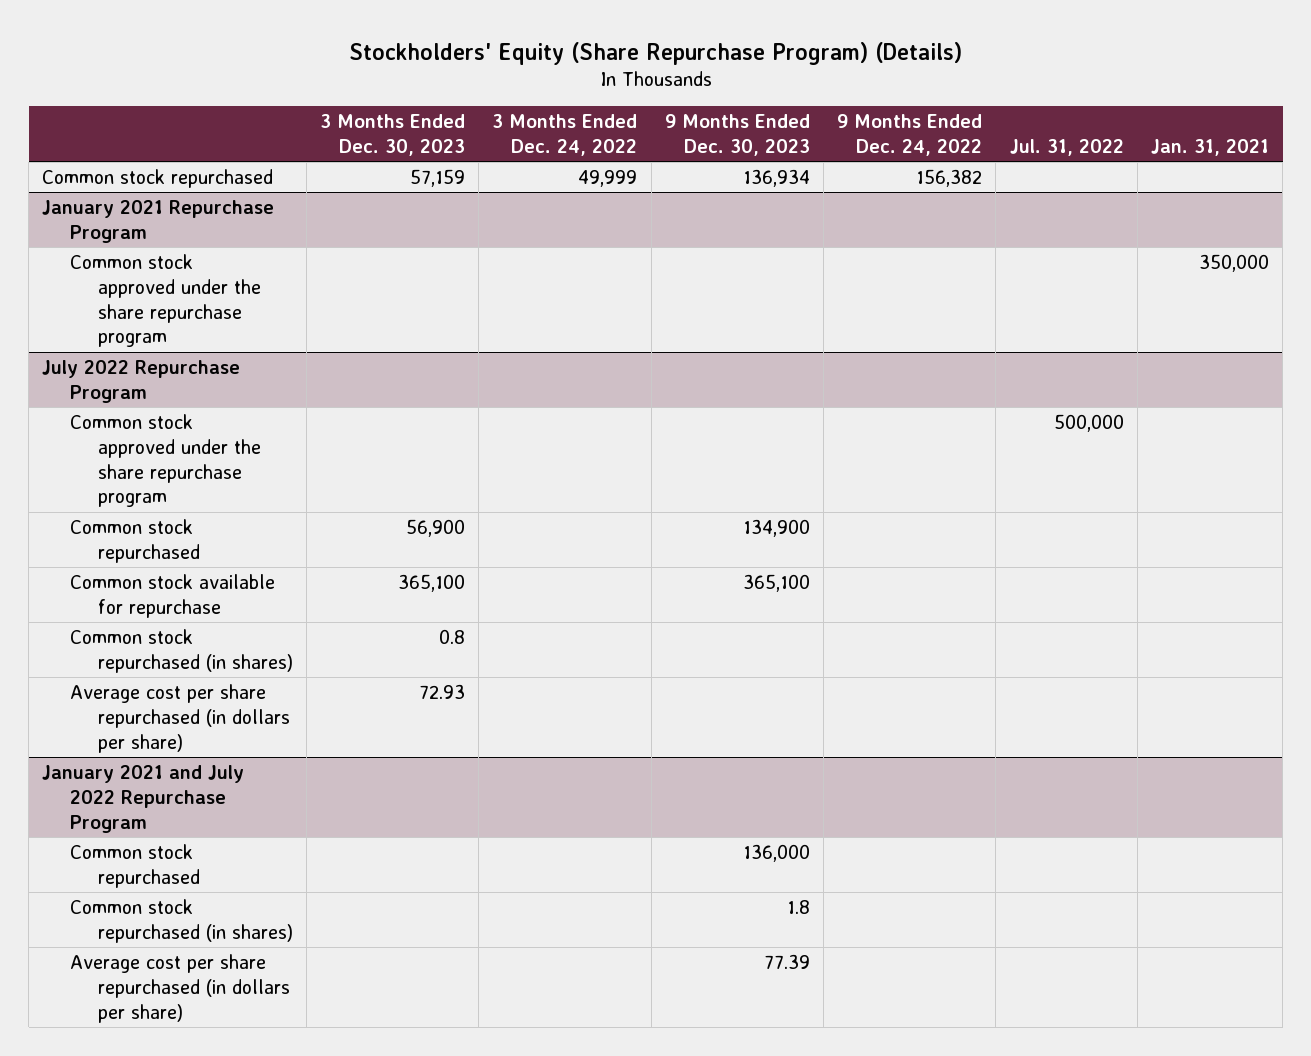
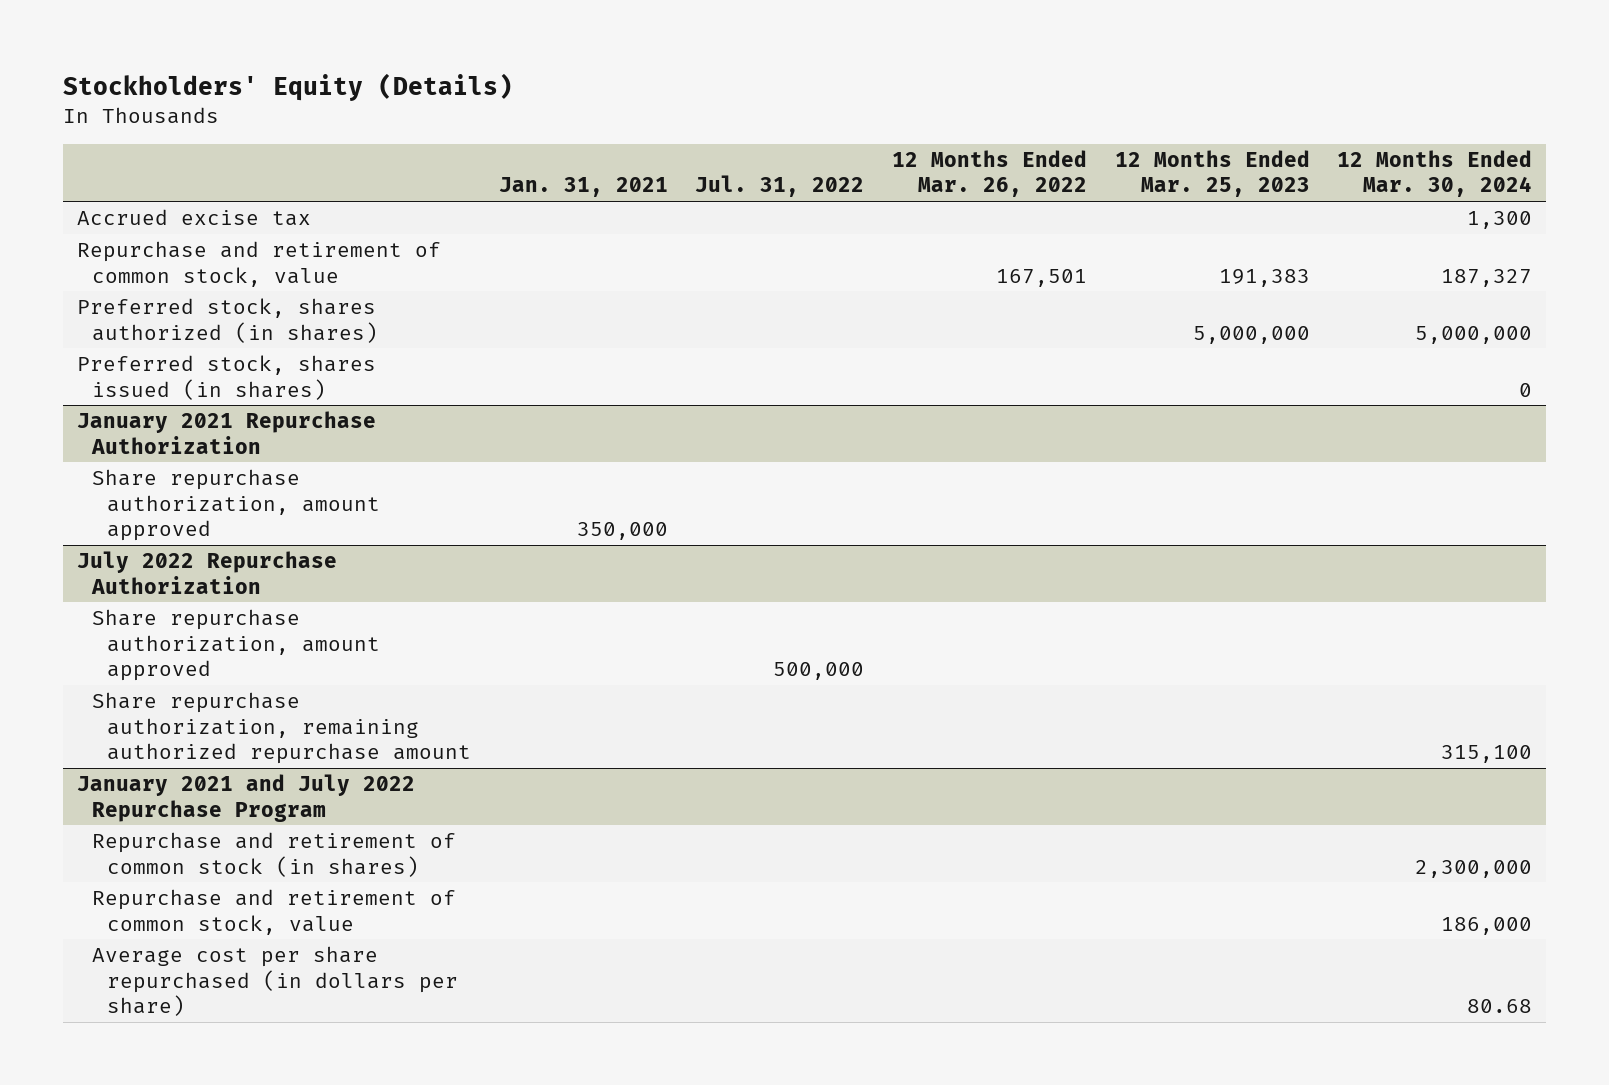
- Stockholders' Equity (Share Repurchase Program) (Details)
+ Stockholders' Equity (Details)
- | 3 Months Ended Dec. 30, 2023 | 3 Months Ended Dec. 24, 2022 | 9 Months Ended Dec. 30, 2023 | 9 Months Ended Dec. 24, 2022 | Jul. 31, 2022 | Jan. 31, 2021
+ | Jan. 31, 2021 | Jul. 31, 2022 | 12 Months Ended Mar. 26, 2022 | 12 Months Ended Mar. 25, 2023 | 12 Months Ended Mar. 30, 2024
- Common stock repurchased | 57,159 | 49,999 | 136,934 | 156,382 | |
- January 2021 Repurchase Program
- Common stock approved under the share repurchase program | | | | | | 350,000
- July 2022 Repurchase Program
- Common stock approved under the share repurchase program | | | | | 500,000 |
- Common stock repurchased | 56,900 | | 134,900 | | |
- Common stock available for repurchase | 365,100 | | 365,100 | | |
- Common stock repurchased (in shares) | 0.8 | | | | |
- Average cost per share repurchased (in dollars per share) | 72.93 | | | | |
+ Accrued excise tax | | | | | 1,300
+ Repurchase and retirement of common stock, value | | | 167,501 | 191,383 | 187,327
+ Preferred stock, shares authorized (in shares) | | | | 5,000,000 | 5,000,000
+ Preferred stock, shares issued (in shares) | | | | | 0
+ January 2021 Repurchase Authorization
+ Share repurchase authorization, amount approved | 350,000 | | | |
+ July 2022 Repurchase Authorization
+ Share repurchase authorization, amount approved | | 500,000 | | |
+ Share repurchase authorization, remaining authorized repurchase amount | | | | | 315,100
@ January 2021 and July 2022 Repurchase Program
- Common stock repurchased | | | 136,000 | | |
- Common stock repurchased (in shares) | | | 1.8 | | |
+ Repurchase and retirement of common stock (in shares) | | | | | 2,300,000
+ Repurchase and retirement of common stock, value | | | | | 186,000

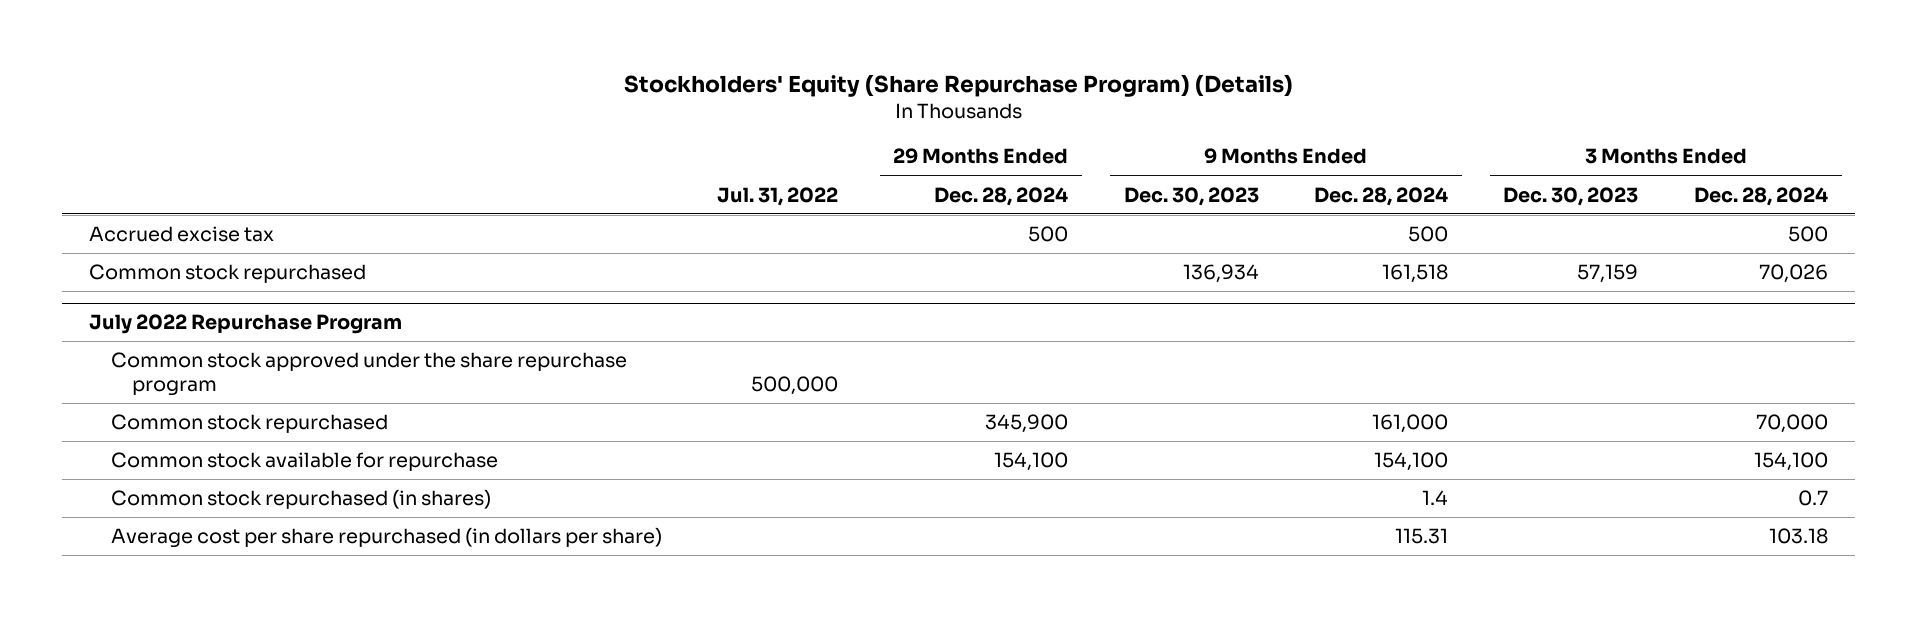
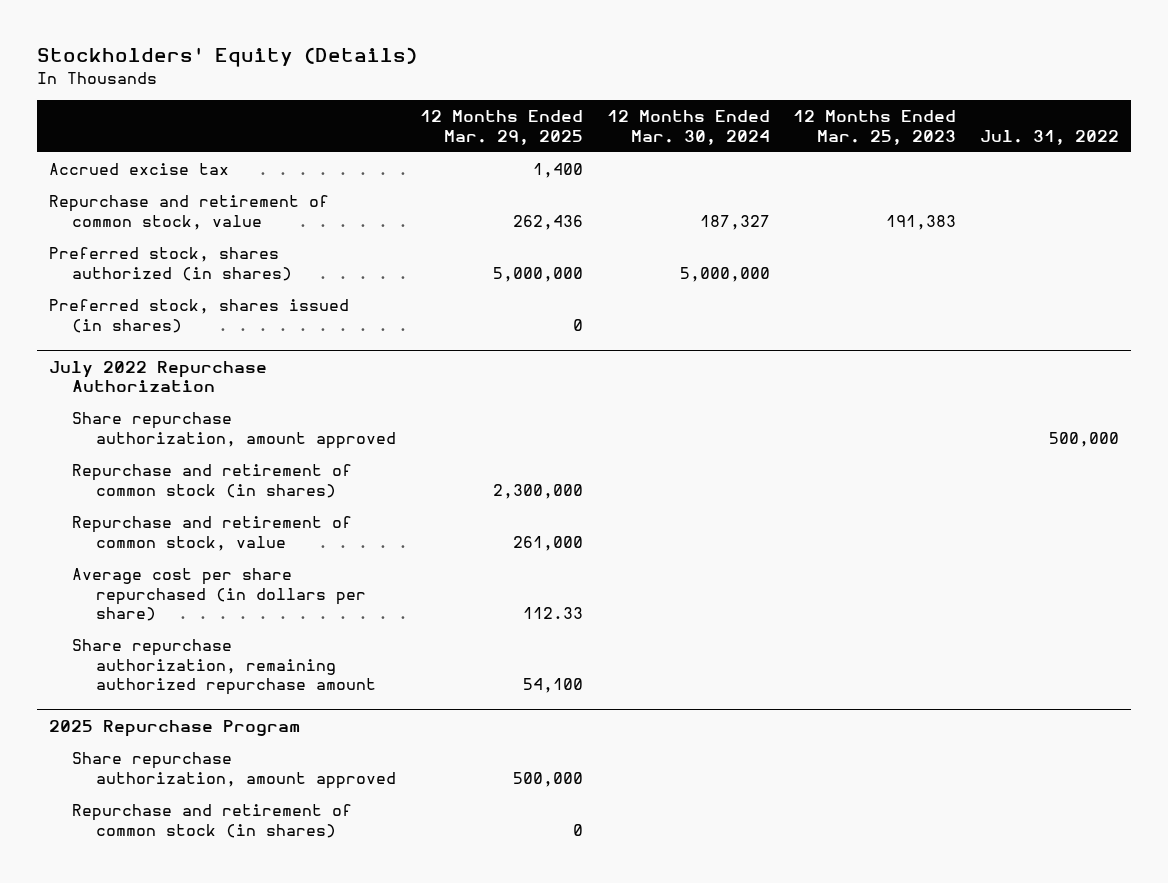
- Stockholders' Equity (Share Repurchase Program) (Details)
+ Stockholders' Equity (Details)
- | Jul. 31, 2022 | 29 Months Ended Dec. 28, 2024 | 9 Months Ended Dec. 30, 2023 | 9 Months Ended Dec. 28, 2024 | 3 Months Ended Dec. 30, 2023 | 3 Months Ended Dec. 28, 2024
+ | 12 Months Ended Mar. 29, 2025 | 12 Months Ended Mar. 30, 2024 | 12 Months Ended Mar. 25, 2023 | Jul. 31, 2022
- Common stock repurchased | | | 136,934 | 161,518 | 57,159 | 70,026
- July 2022 Repurchase Program
- Common stock approved under the share repurchase program | 500,000 | | | | |
- Common stock repurchased | | 345,900 | | 161,000 | | 70,000
- Common stock available for repurchase | | 154,100 | | 154,100 | | 154,100
- Common stock repurchased (in shares) | | | | 1.4 | | 0.7
+ Repurchase and retirement of common stock, value | 262,436 | 187,327 | 191,383 |
+ Preferred stock, shares authorized (in shares) | 5,000,000 | 5,000,000 | |
+ Preferred stock, shares issued (in shares) | 0 | | |
+ July 2022 Repurchase Authorization
+ Share repurchase authorization, amount approved | | | | 500,000
+ Repurchase and retirement of common stock (in shares) | 2,300,000 | | |
+ Repurchase and retirement of common stock, value | 261,000 | | |
+ Share repurchase authorization, remaining authorized repurchase amount | 54,100 | | |
+ 2025 Repurchase Program
+ Share repurchase authorization, amount approved | 500,000 | | |
+ Repurchase and retirement of common stock (in shares) | 0 | | |

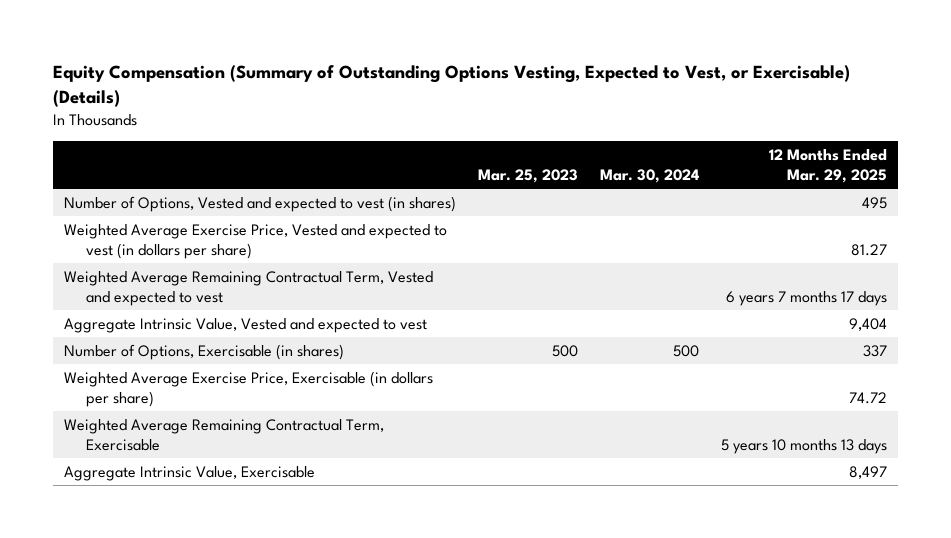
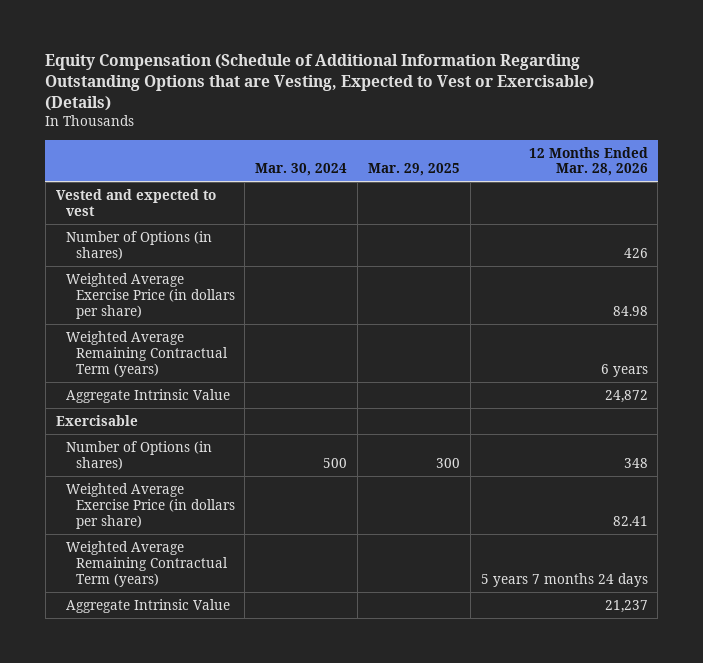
- Equity Compensation (Summary of Outstanding Options Vesting, Expected to Vest, or Exercisable) (Details)
+ Equity Compensation (Schedule of Additional Information Regarding Outstanding Options that are Vesting, Expected to Vest or Exercisable) (Details)
- | Mar. 25, 2023 | Mar. 30, 2024 | 12 Months Ended Mar. 29, 2025
+ | Mar. 30, 2024 | Mar. 29, 2025 | 12 Months Ended Mar. 28, 2026
- Number of Options, Vested and expected to vest (in shares) | | | 495
- Weighted Average Exercise Price, Vested and expected to vest (in dollars per share) | | | 81.27
- Weighted Average Remaining Contractual Term, Vested and expected to vest | | | 6 years 7 months 17 days
- Aggregate Intrinsic Value, Vested and expected to vest | | | 9,404
- Number of Options, Exercisable (in shares) | 500 | 500 | 337
- Weighted Average Exercise Price, Exercisable (in dollars per share) | | | 74.72
- Weighted Average Remaining Contractual Term, Exercisable | | | 5 years 10 months 13 days
- Aggregate Intrinsic Value, Exercisable | | | 8,497
+ Vested and expected to vest
+ Number of Options (in shares) | | | 426
+ Weighted Average Exercise Price (in dollars per share) | | | 84.98
+ Weighted Average Remaining Contractual Term (years) | | | 6 years
+ Aggregate Intrinsic Value | | | 24,872
+ Exercisable
+ Number of Options (in shares) | 500 | 300 | 348
+ Weighted Average Exercise Price (in dollars per share) | | | 82.41
+ Weighted Average Remaining Contractual Term (years) | | | 5 years 7 months 24 days
+ Aggregate Intrinsic Value | | | 21,237

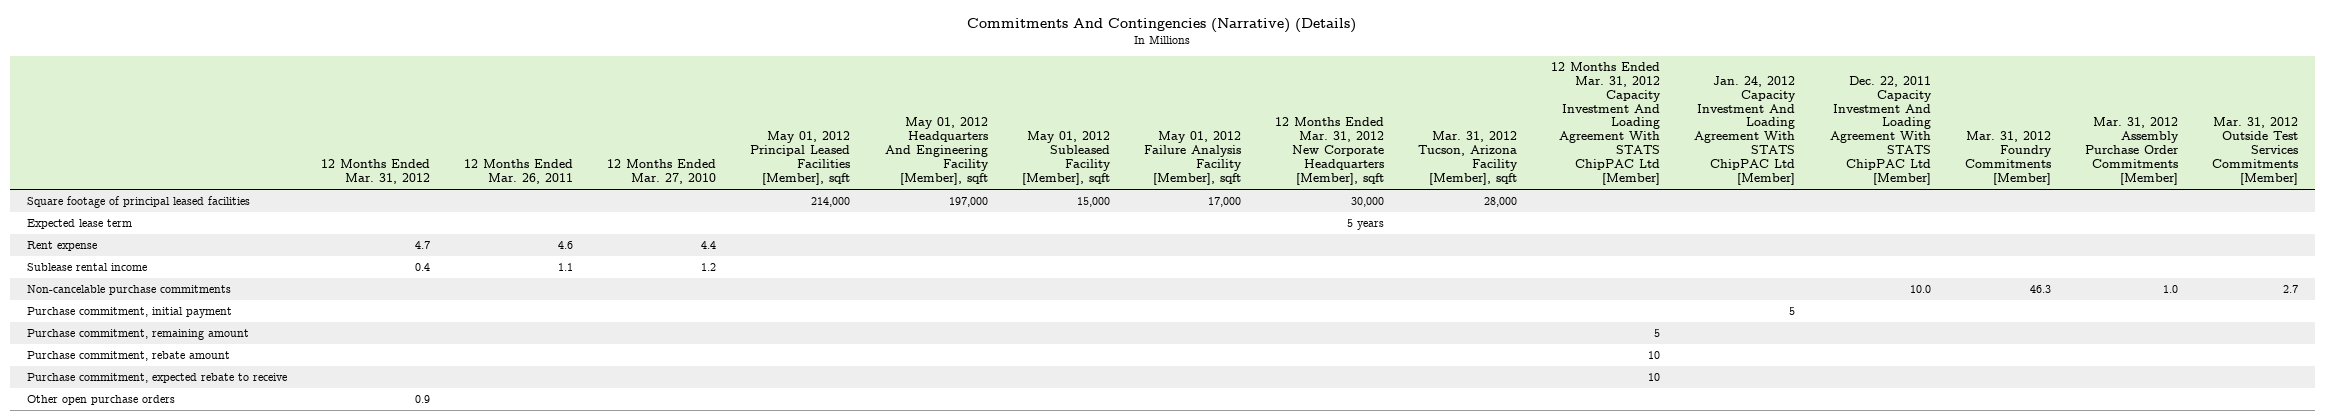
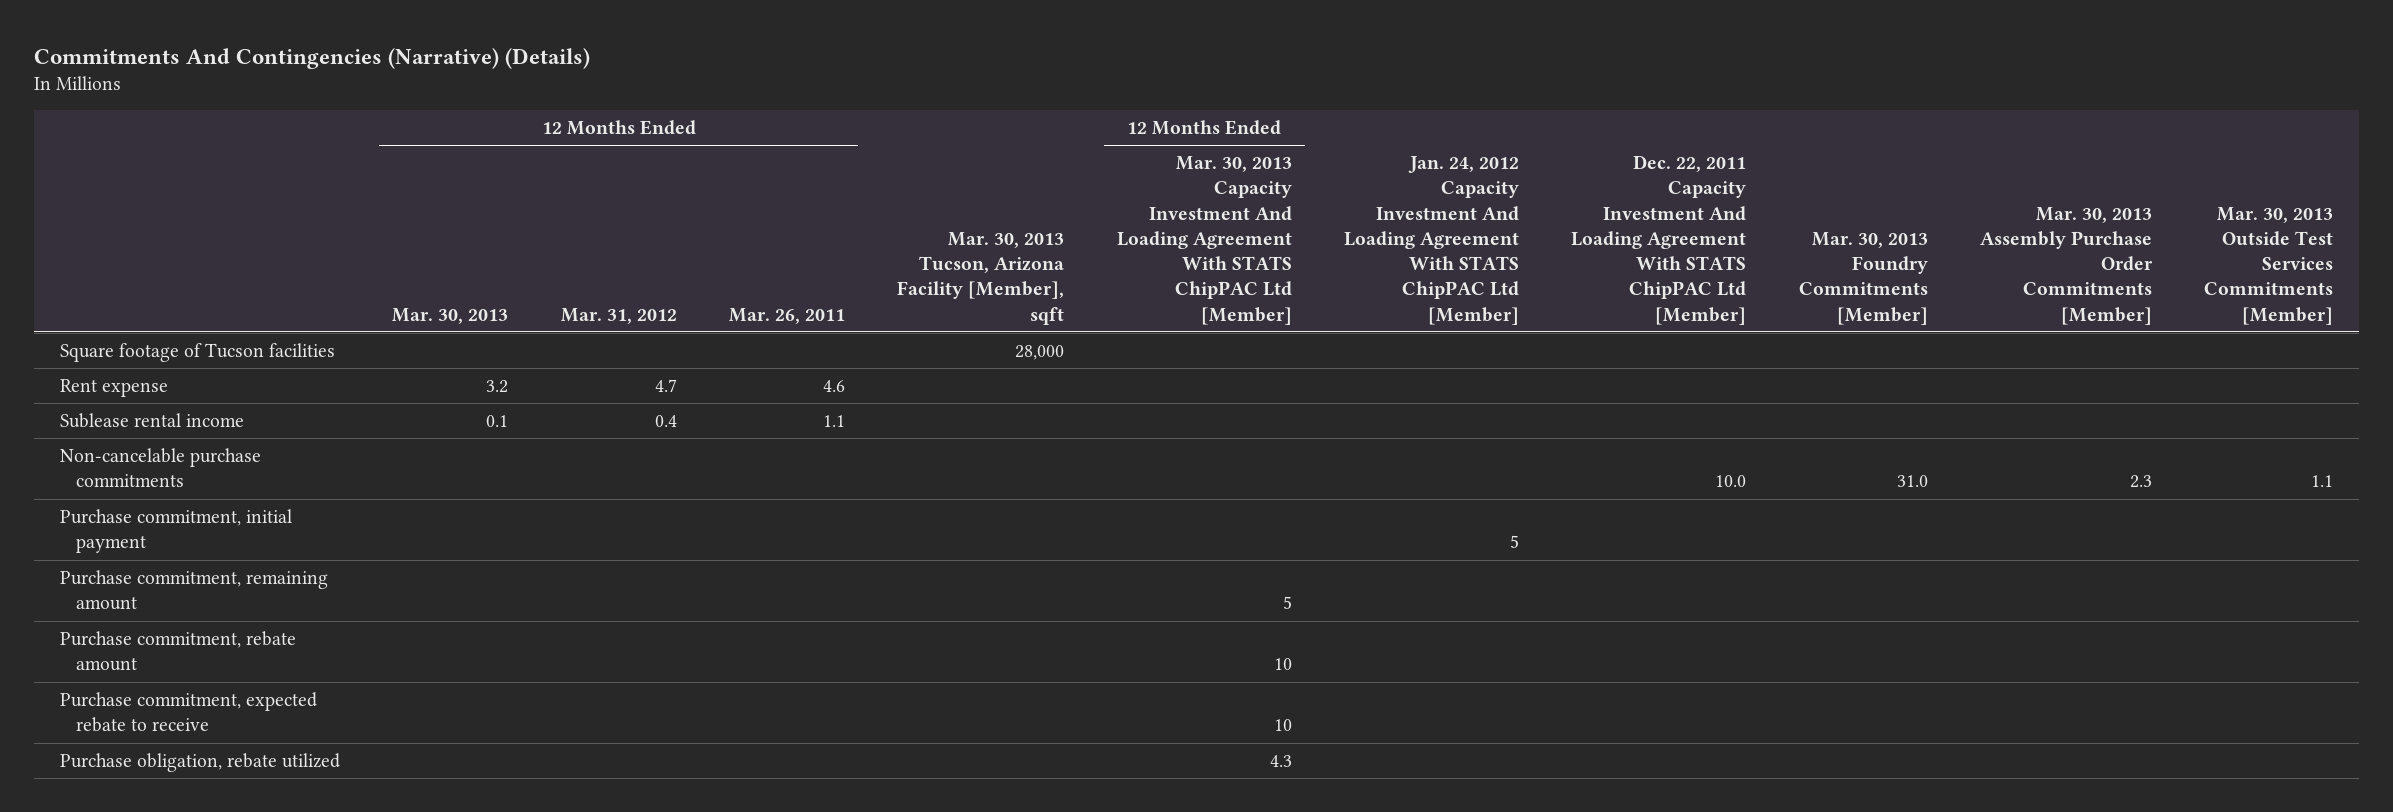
- | 12 Months Ended Mar. 31, 2012 | 12 Months Ended Mar. 26, 2011 | 12 Months Ended Mar. 27, 2010 | May 01, 2012 Principal Leased Facilities [Member], sqft | May 01, 2012 Headquarters And Engineering Facility [Member], sqft | May 01, 2012 Subleased Facility [Member], sqft | May 01, 2012 Failure Analysis Facility [Member], sqft | 12 Months Ended Mar. 31, 2012 New Corporate Headquarters [Member], sqft | Mar. 31, 2012 Tucson, Arizona Facility [Member], sqft | 12 Months Ended Mar. 31, 2012 Capacity Investment And Loading Agreement With STATS ChipPAC Ltd [Member] | Jan. 24, 2012 Capacity Investment And Loading Agreement With STATS ChipPAC Ltd [Member] | Dec. 22, 2011 Capacity Investment And Loading Agreement With STATS ChipPAC Ltd [Member] | Mar. 31, 2012 Foundry Commitments [Member] | Mar. 31, 2012 Assembly Purchase Order Commitments [Member] | Mar. 31, 2012 Outside Test Services Commitments [Member]
+ | 12 Months Ended Mar. 30, 2013 | 12 Months Ended Mar. 31, 2012 | 12 Months Ended Mar. 26, 2011 | Mar. 30, 2013 Tucson, Arizona Facility [Member], sqft | 12 Months Ended Mar. 30, 2013 Capacity Investment And Loading Agreement With STATS ChipPAC Ltd [Member] | Jan. 24, 2012 Capacity Investment And Loading Agreement With STATS ChipPAC Ltd [Member] | Dec. 22, 2011 Capacity Investment And Loading Agreement With STATS ChipPAC Ltd [Member] | Mar. 30, 2013 Foundry Commitments [Member] | Mar. 30, 2013 Assembly Purchase Order Commitments [Member] | Mar. 30, 2013 Outside Test Services Commitments [Member]
- Square footage of principal leased facilities | | | | 214,000 | 197,000 | 15,000 | 17,000 | 30,000 | 28,000 | | | | | |
- Expected lease term | | | | | | | | 5 years | | | | | | |
+ Square footage of Tucson facilities | | | | 28,000 | | | | | |
- Other open purchase orders | 0.9 | | | | | | | | | | | | | |
+ Purchase obligation, rebate utilized | | | | | 4.3 | | | | |

